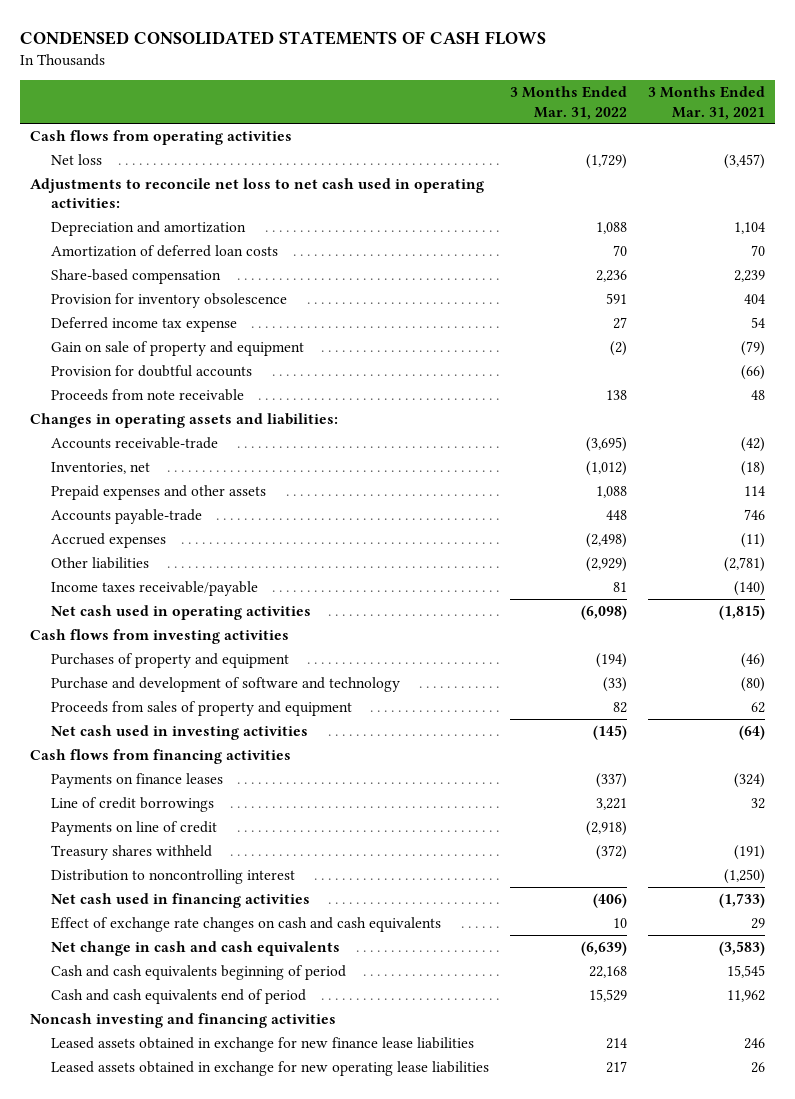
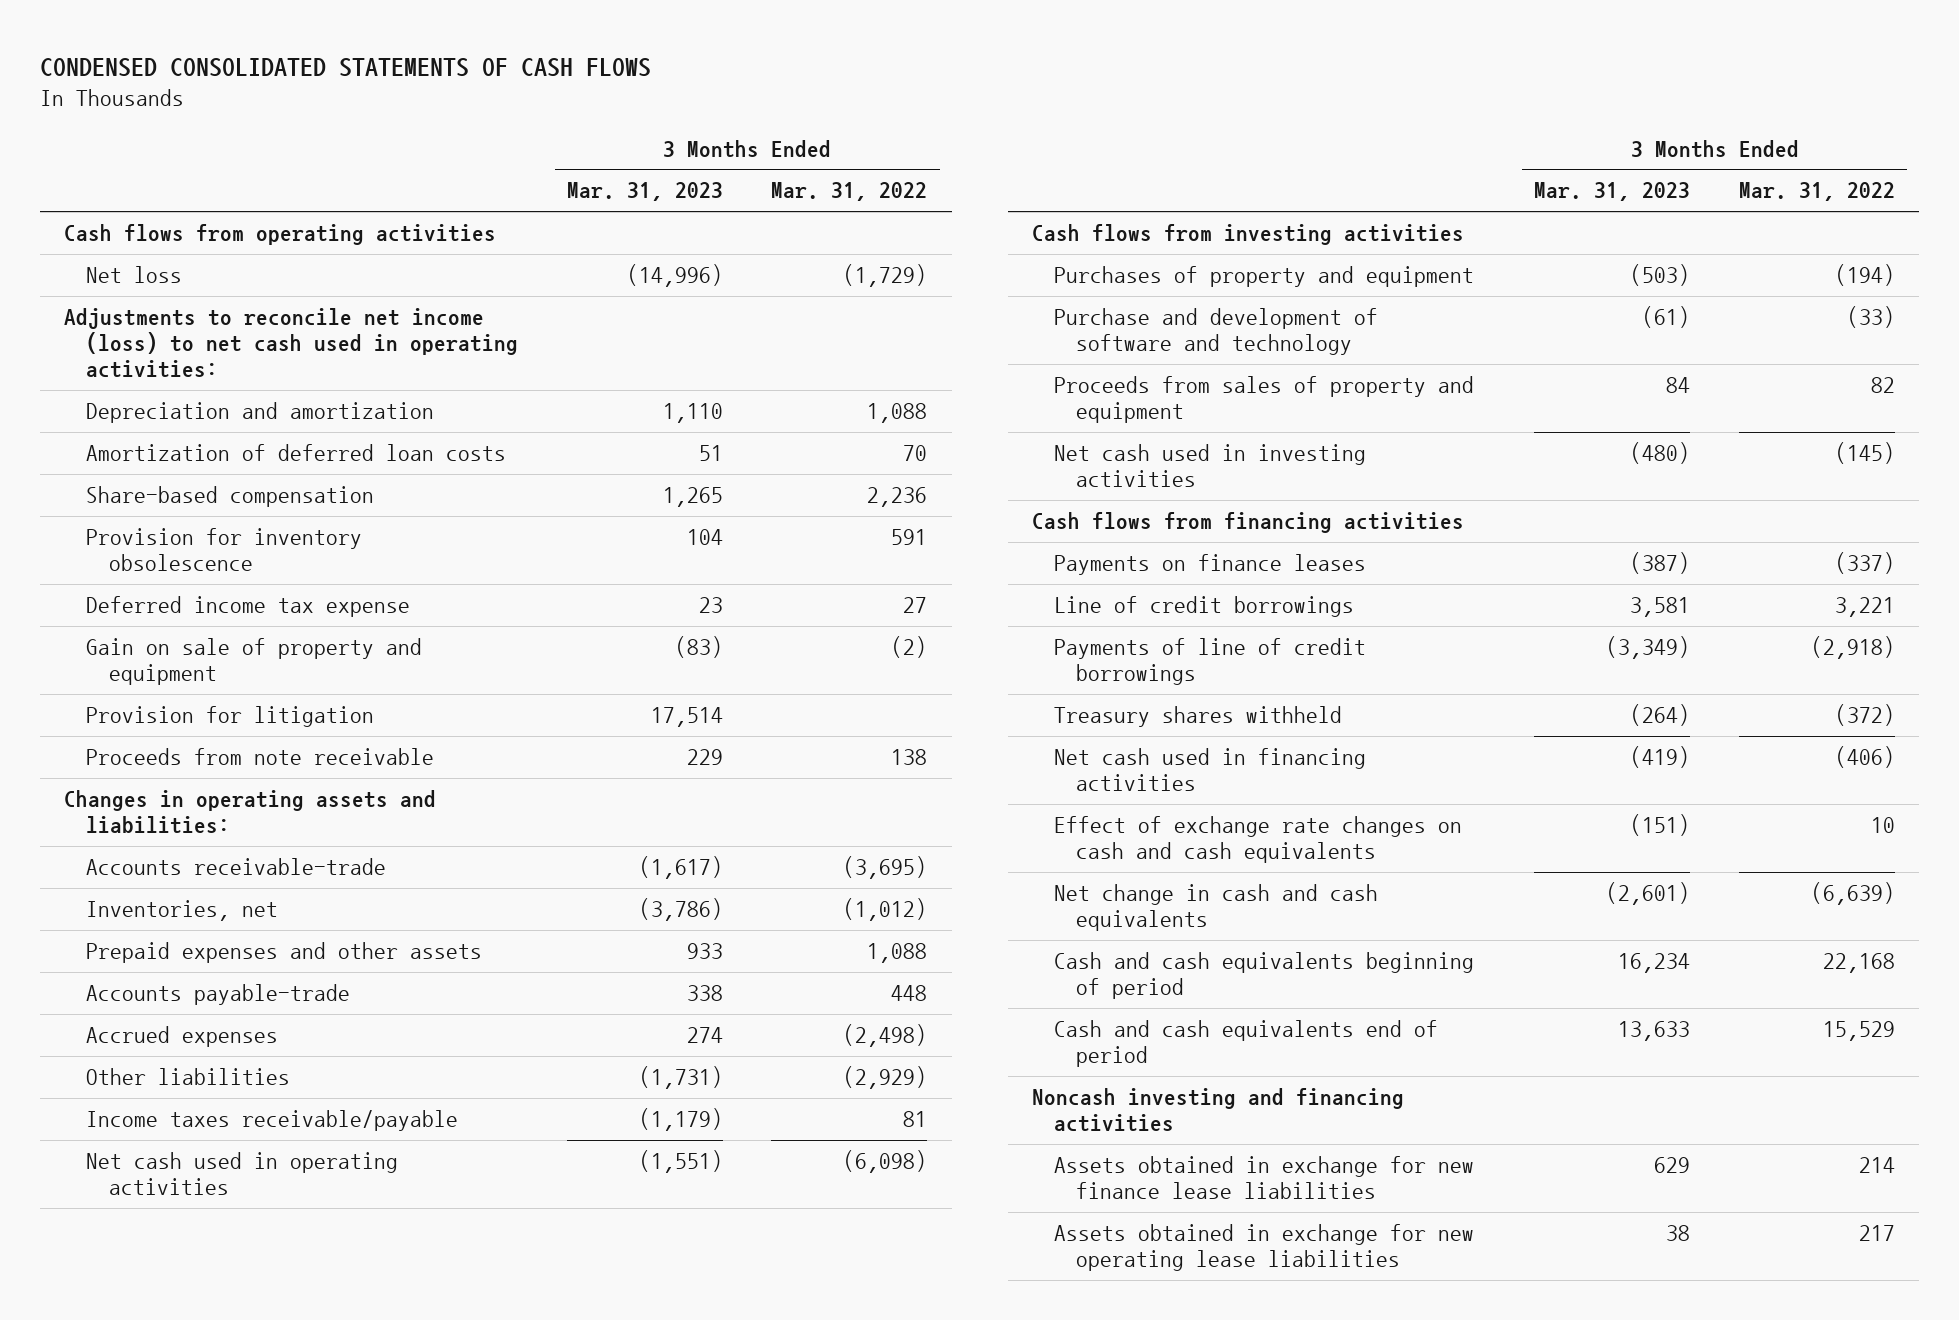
- | 3 Months Ended Mar. 31, 2022 | 3 Months Ended Mar. 31, 2021
+ | 3 Months Ended Mar. 31, 2023 | 3 Months Ended Mar. 31, 2022
- Adjustments to reconcile net loss to net cash used in operating activities:
+ Adjustments to reconcile net income (loss) to net cash used in operating activities:
- Provision for doubtful accounts | | (66)
+ Provision for litigation | 17,514 |
- Payments on line of credit | (2,918) |
+ Payments of line of credit borrowings | (3,349) | (2,918)
- Distribution to noncontrolling interest | | (1,250)
- Leased assets obtained in exchange for new finance lease liabilities | 214 | 246
- Leased assets obtained in exchange for new operating lease liabilities | 217 | 26
+ Assets obtained in exchange for new finance lease liabilities | 629 | 214
+ Assets obtained in exchange for new operating lease liabilities | 38 | 217

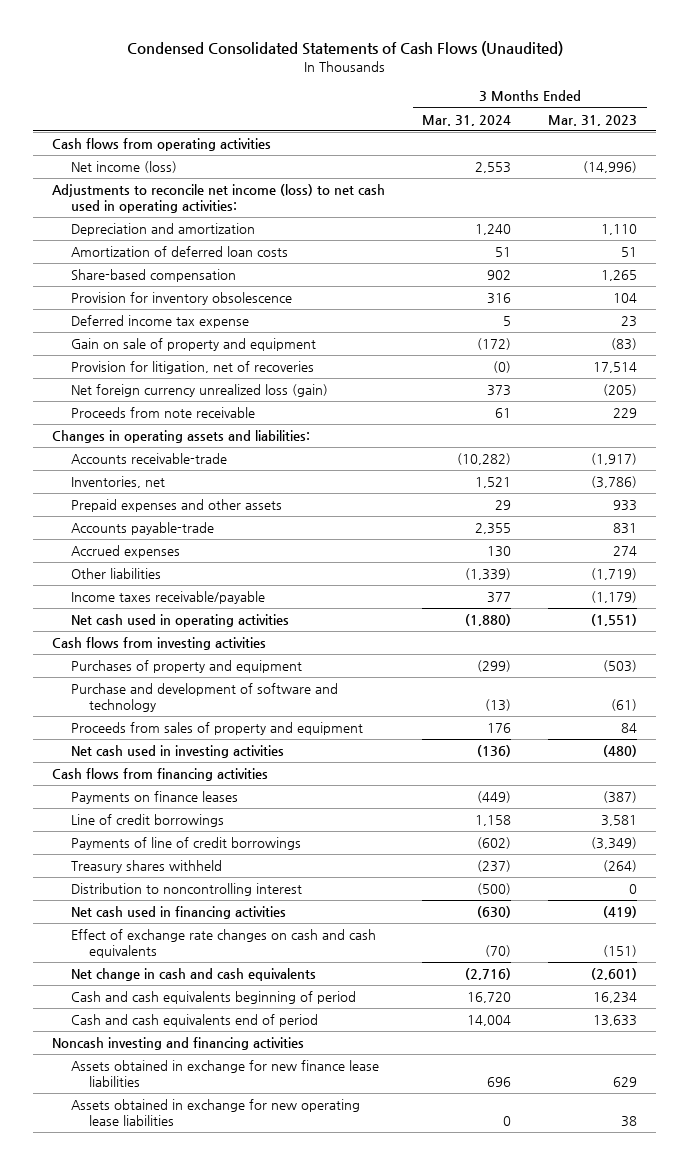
- CONDENSED CONSOLIDATED STATEMENTS OF CASH FLOWS
+ Condensed Consolidated Statements of Cash Flows (Unaudited)
- | 3 Months Ended Mar. 31, 2023 | 3 Months Ended Mar. 31, 2022
+ | 3 Months Ended Mar. 31, 2024 | 3 Months Ended Mar. 31, 2023
- Net loss | (14,996) | (1,729)
+ Net income (loss) | 2,553 | (14,996)
- Provision for litigation | 17,514 |
+ Provision for litigation, net of recoveries | (0) | 17,514
+ Net foreign currency unrealized loss (gain) | 373 | (205)
- Accounts receivable-trade | (1,617) | (3,695)
+ Accounts receivable-trade | (10,282) | (1,917)
- Accounts payable-trade | 338 | 448
+ Accounts payable-trade | 2,355 | 831
- Other liabilities | (1,731) | (2,929)
+ Other liabilities | (1,339) | (1,719)
+ Distribution to noncontrolling interest | (500) | 0

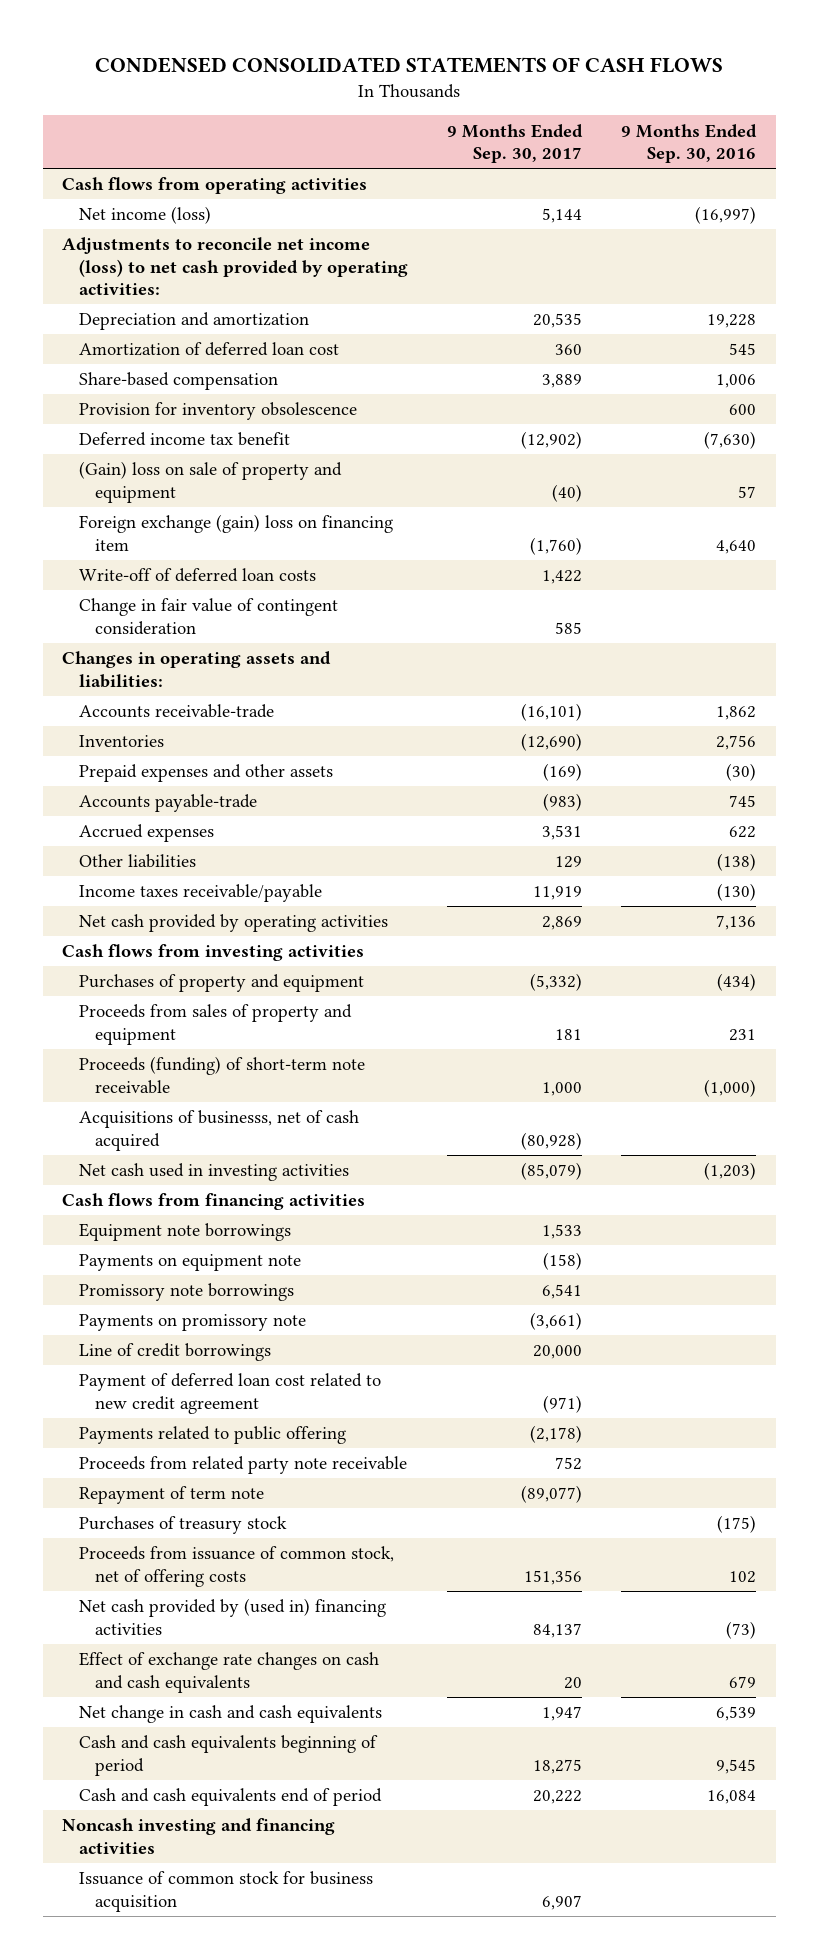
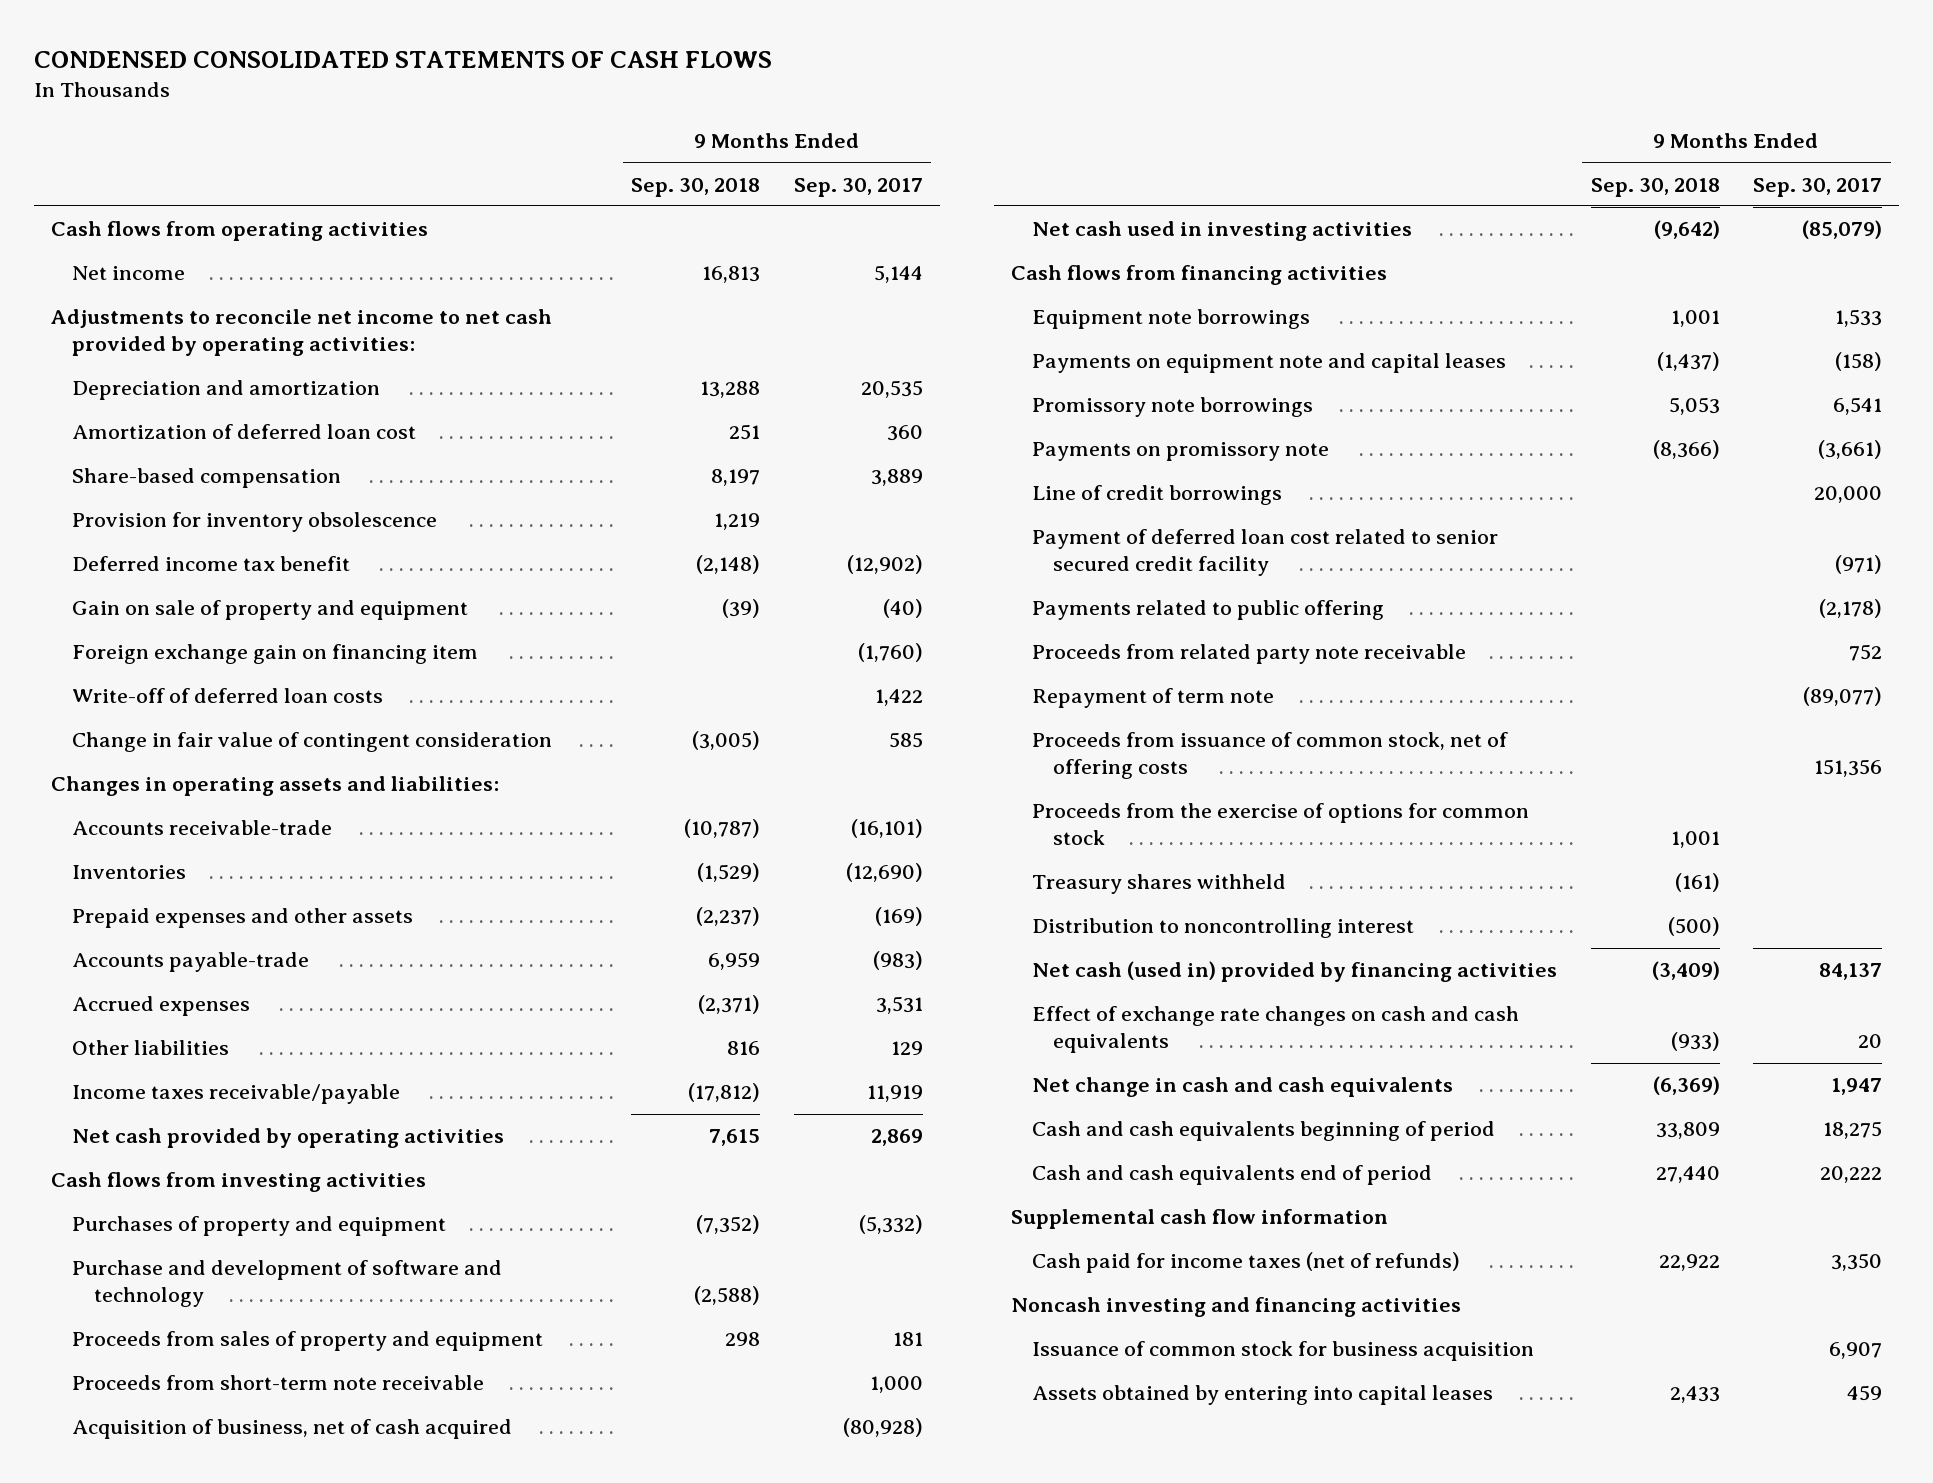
- | 9 Months Ended Sep. 30, 2017 | 9 Months Ended Sep. 30, 2016
+ | 9 Months Ended Sep. 30, 2018 | 9 Months Ended Sep. 30, 2017
- Net income (loss) | 5,144 | (16,997)
- Adjustments to reconcile net income (loss) to net cash provided by operating activities:
+ Net income | 16,813 | 5,144
+ Adjustments to reconcile net income to net cash provided by operating activities:
- (Gain) loss on sale of property and equipment | (40) | 57
- Foreign exchange (gain) loss on financing item | (1,760) | 4,640
+ Gain on sale of property and equipment | (39) | (40)
+ Foreign exchange gain on financing item | | (1,760)
+ Purchase and development of software and technology | (2,588) |
- Proceeds (funding) of short-term note receivable | 1,000 | (1,000)
- Acquisitions of businesss, net of cash acquired | (80,928) |
+ Proceeds from short-term note receivable | | 1,000
+ Acquisition of business, net of cash acquired | | (80,928)
- Payments on equipment note | (158) |
+ Payments on equipment note and capital leases | (1,437) | (158)
- Payment of deferred loan cost related to new credit agreement | (971) |
+ Payment of deferred loan cost related to senior secured credit facility | | (971)
- Purchases of treasury stock | | (175)
- Net cash provided by (used in) financing activities | 84,137 | (73)
+ Proceeds from the exercise of options for common stock | 1,001 |
+ Treasury shares withheld | (161) |
+ Distribution to noncontrolling interest | (500) |
+ Net cash (used in) provided by financing activities | (3,409) | 84,137
+ Supplemental cash flow information
+ Cash paid for income taxes (net of refunds) | 22,922 | 3,350
+ Assets obtained by entering into capital leases | 2,433 | 459

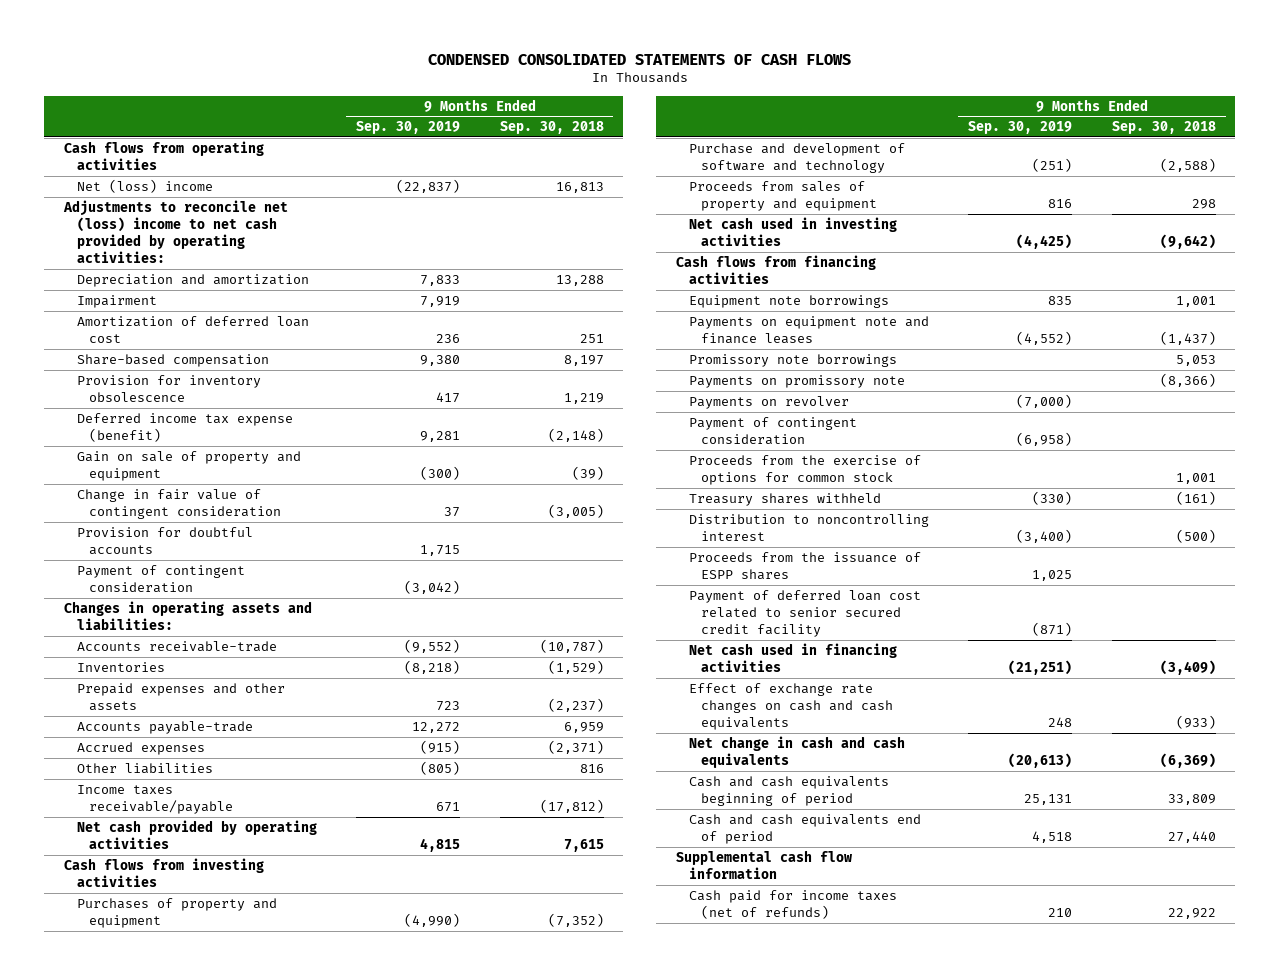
- | 9 Months Ended Sep. 30, 2018 | 9 Months Ended Sep. 30, 2017
+ | 9 Months Ended Sep. 30, 2019 | 9 Months Ended Sep. 30, 2018
- Net income | 16,813 | 5,144
- Adjustments to reconcile net income to net cash provided by operating activities:
+ Net (loss) income | (22,837) | 16,813
+ Adjustments to reconcile net (loss) income to net cash provided by operating activities:
+ Impairment | 7,919 |
- Deferred income tax benefit | (2,148) | (12,902)
+ Deferred income tax expense (benefit) | 9,281 | (2,148)
- Foreign exchange gain on financing item | | (1,760)
- Write-off of deferred loan costs | | 1,422
+ Provision for doubtful accounts | 1,715 |
+ Payment of contingent consideration | (3,042) |
- Proceeds from short-term note receivable | | 1,000
- Acquisition of business, net of cash acquired | | (80,928)
- Payments on equipment note and capital leases | (1,437) | (158)
+ Payments on equipment note and finance leases | (4,552) | (1,437)
- Line of credit borrowings | | 20,000
- Payments related to public offering | | (2,178)
- Proceeds from related party note receivable | | 752
- Repayment of term note | | (89,077)
- Proceeds from issuance of common stock, net of offering costs | | 151,356
+ Payments on revolver | (7,000) |
+ Payment of contingent consideration | (6,958) |
- Net cash (used in) provided by financing activities | (3,409) | 84,137
+ Proceeds from the issuance of ESPP shares | 1,025 |
moved down: Payment of deferred loan cost related to senior secured credit facility | (871) |
+ Net cash used in financing activities | (21,251) | (3,409)
- Noncash investing and financing activities
- Issuance of common stock for business acquisition | | 6,907
- Assets obtained by entering into capital leases | 2,433 | 459

